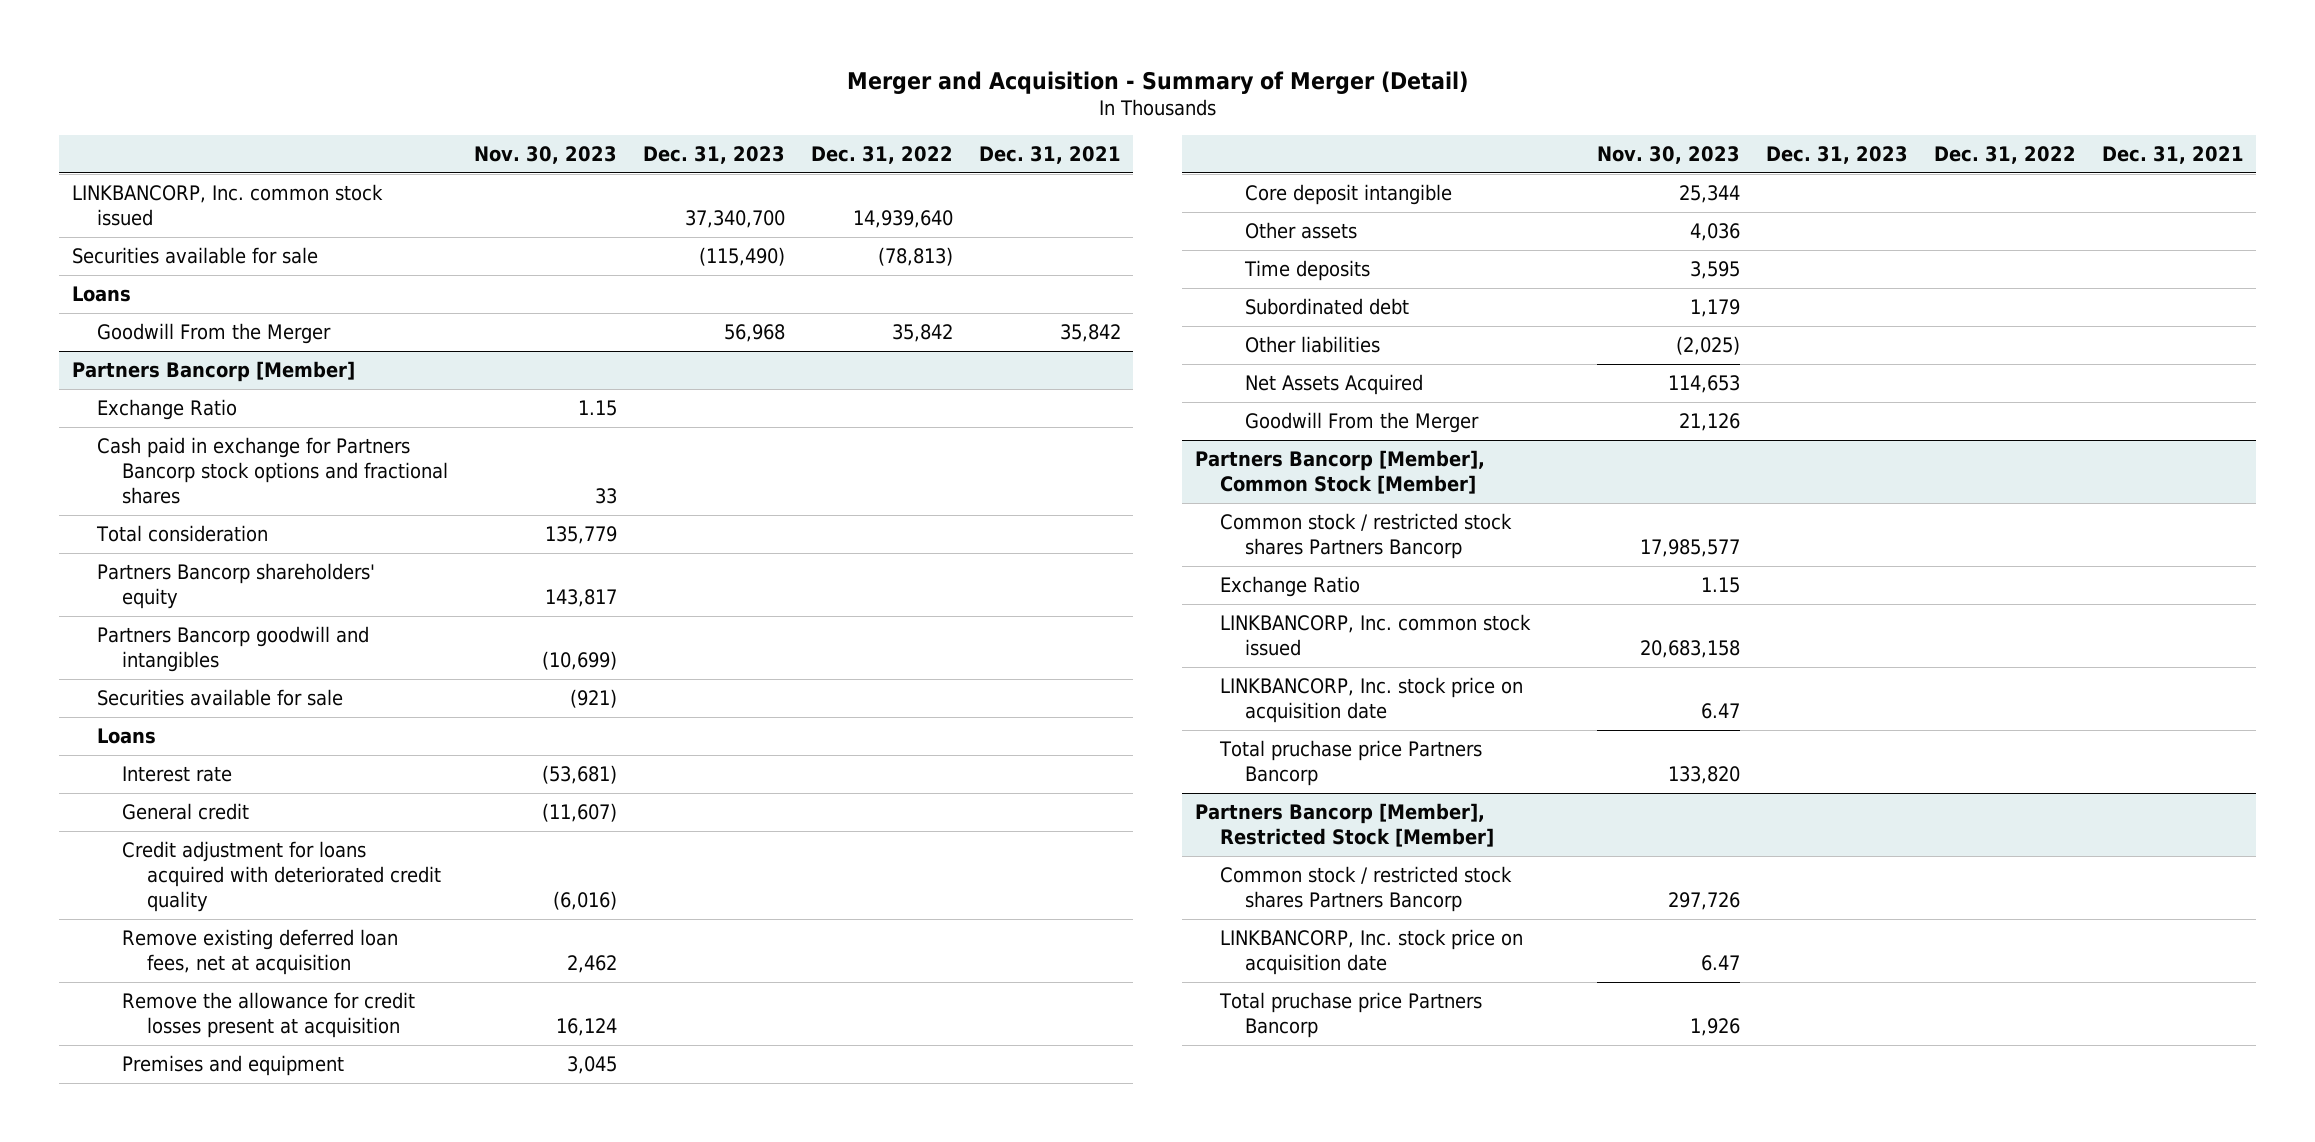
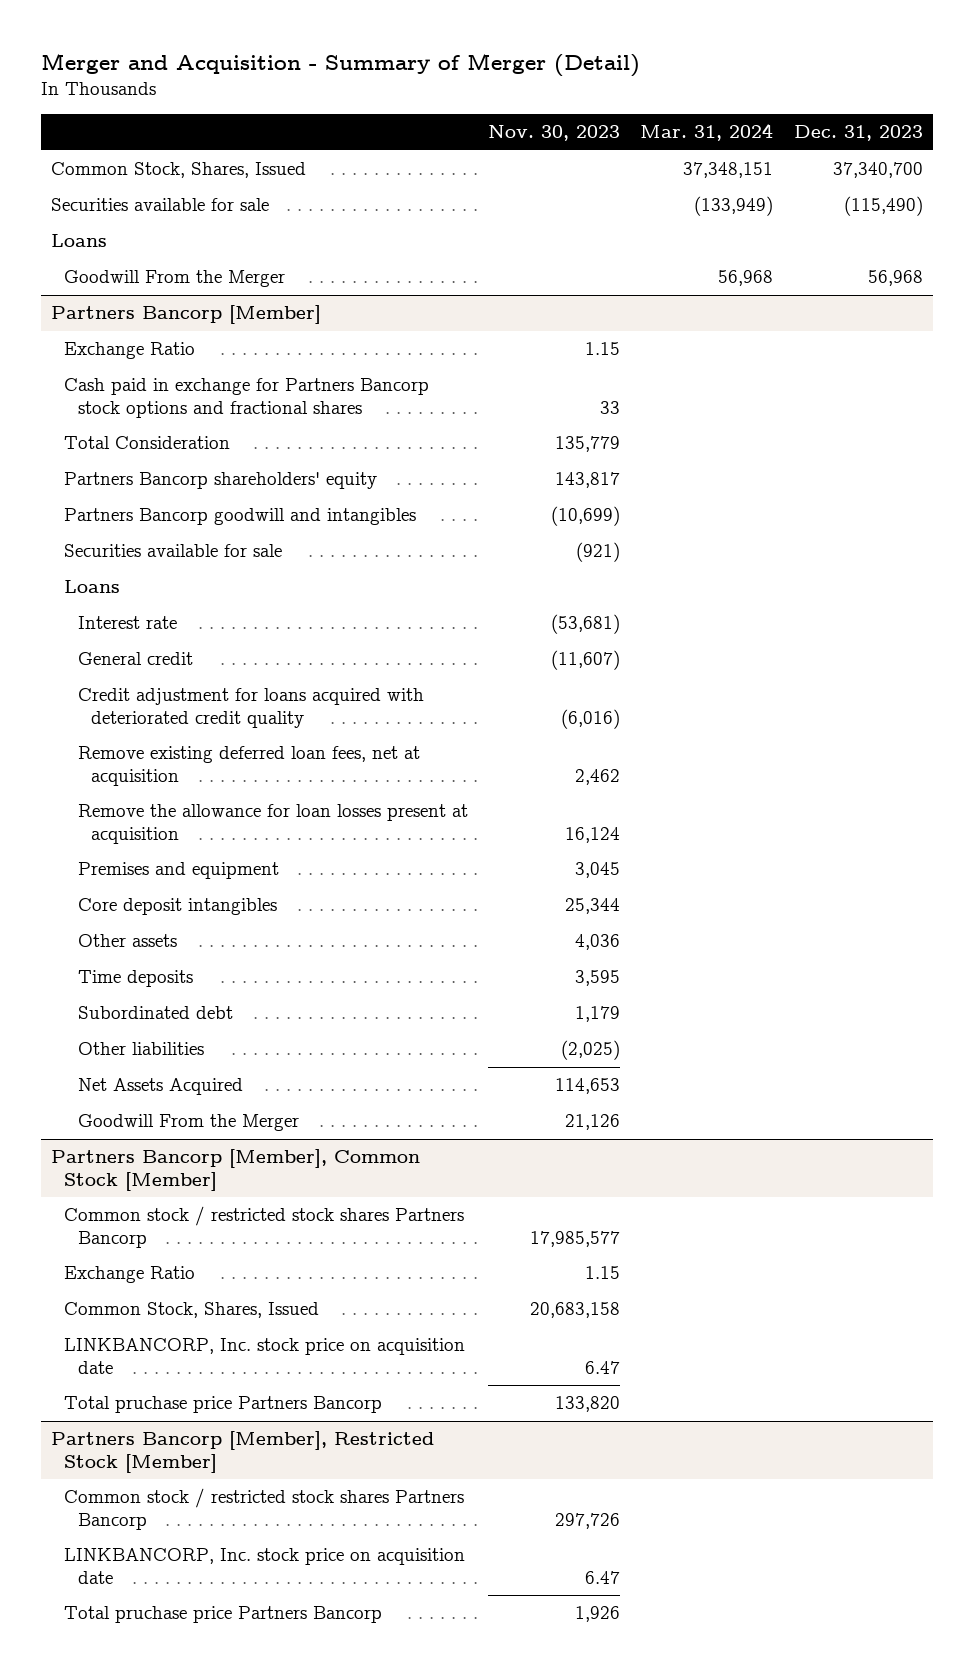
- | Nov. 30, 2023 | Dec. 31, 2023 | Dec. 31, 2022 | Dec. 31, 2021
+ | Nov. 30, 2023 | Mar. 31, 2024 | Dec. 31, 2023
- LINKBANCORP, Inc. common stock issued | | 37,340,700 | 14,939,640 |
+ Common Stock, Shares, Issued | | 37,348,151 | 37,340,700
@ Partners Bancorp [Member]
- Total consideration | 135,779 | | |
+ Total Consideration | 135,779 | |
- Remove the allowance for credit losses present at acquisition | 16,124 | | |
+ Remove the allowance for loan losses present at acquisition | 16,124 | |
- Core deposit intangible | 25,344 | | |
+ Core deposit intangibles | 25,344 | |
@ Partners Bancorp [Member], Common Stock [Member]
- LINKBANCORP, Inc. common stock issued | 20,683,158 | | |
+ Common Stock, Shares, Issued | 20,683,158 | |

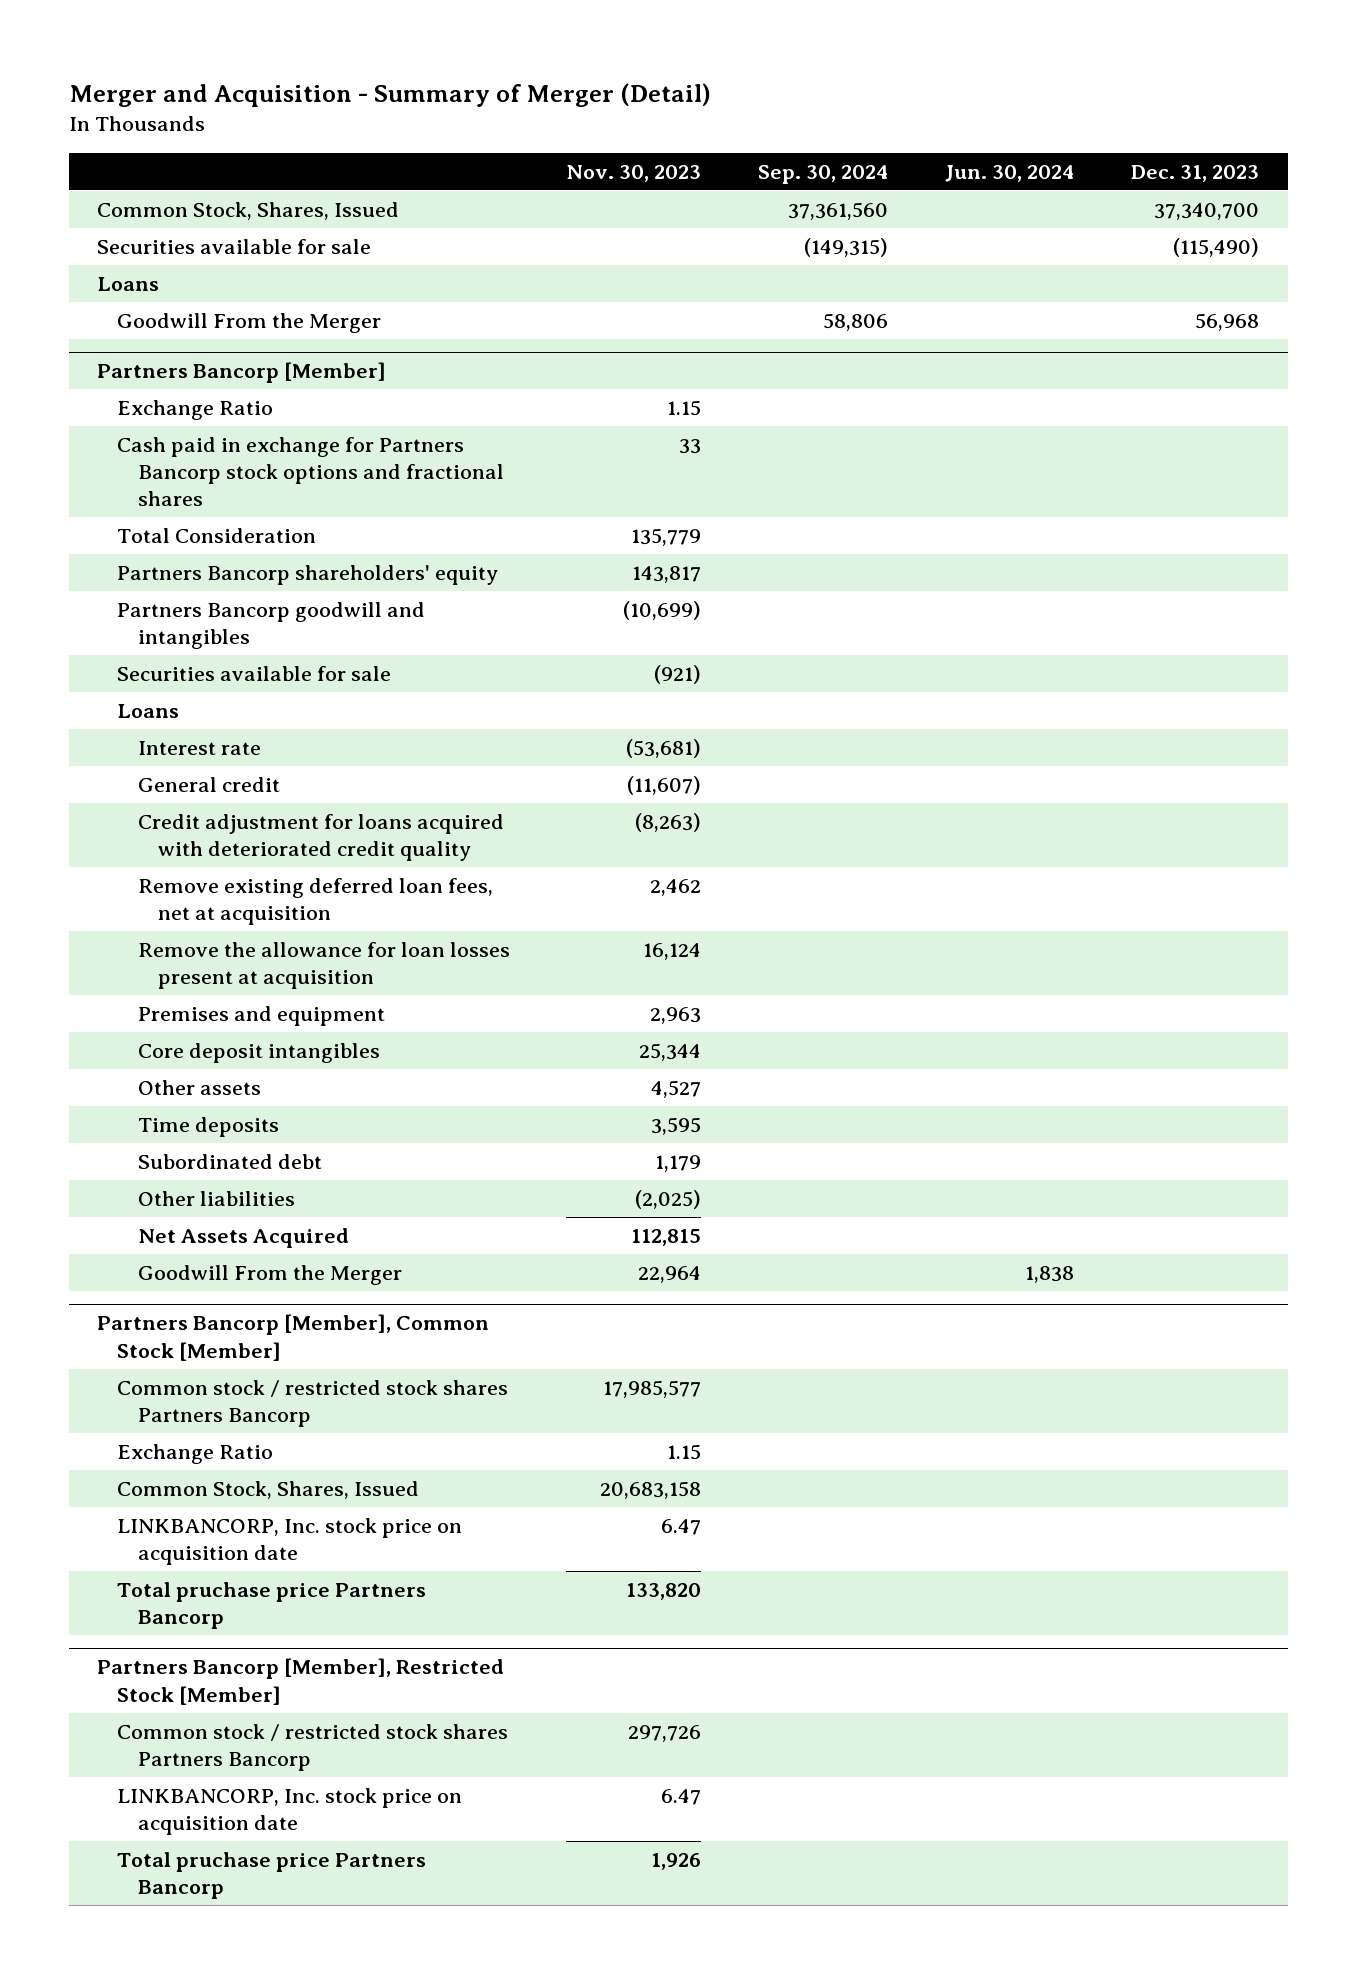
- | Nov. 30, 2023 | Mar. 31, 2024 | Dec. 31, 2023
+ | Nov. 30, 2023 | Sep. 30, 2024 | Jun. 30, 2024 | Dec. 31, 2023
@ Partners Bancorp [Member]
- Credit adjustment for loans acquired with deteriorated credit quality | (6,016) | |
+ Credit adjustment for loans acquired with deteriorated credit quality | (8,263) | | |
- Premises and equipment | 3,045 | |
+ Premises and equipment | 2,963 | | |
- Other assets | 4,036 | |
+ Other assets | 4,527 | | |
- Net Assets Acquired | 114,653 | |
- Goodwill From the Merger | 21,126 | |
+ Net Assets Acquired | 112,815 | | |
+ Goodwill From the Merger | 22,964 | | 1,838 |

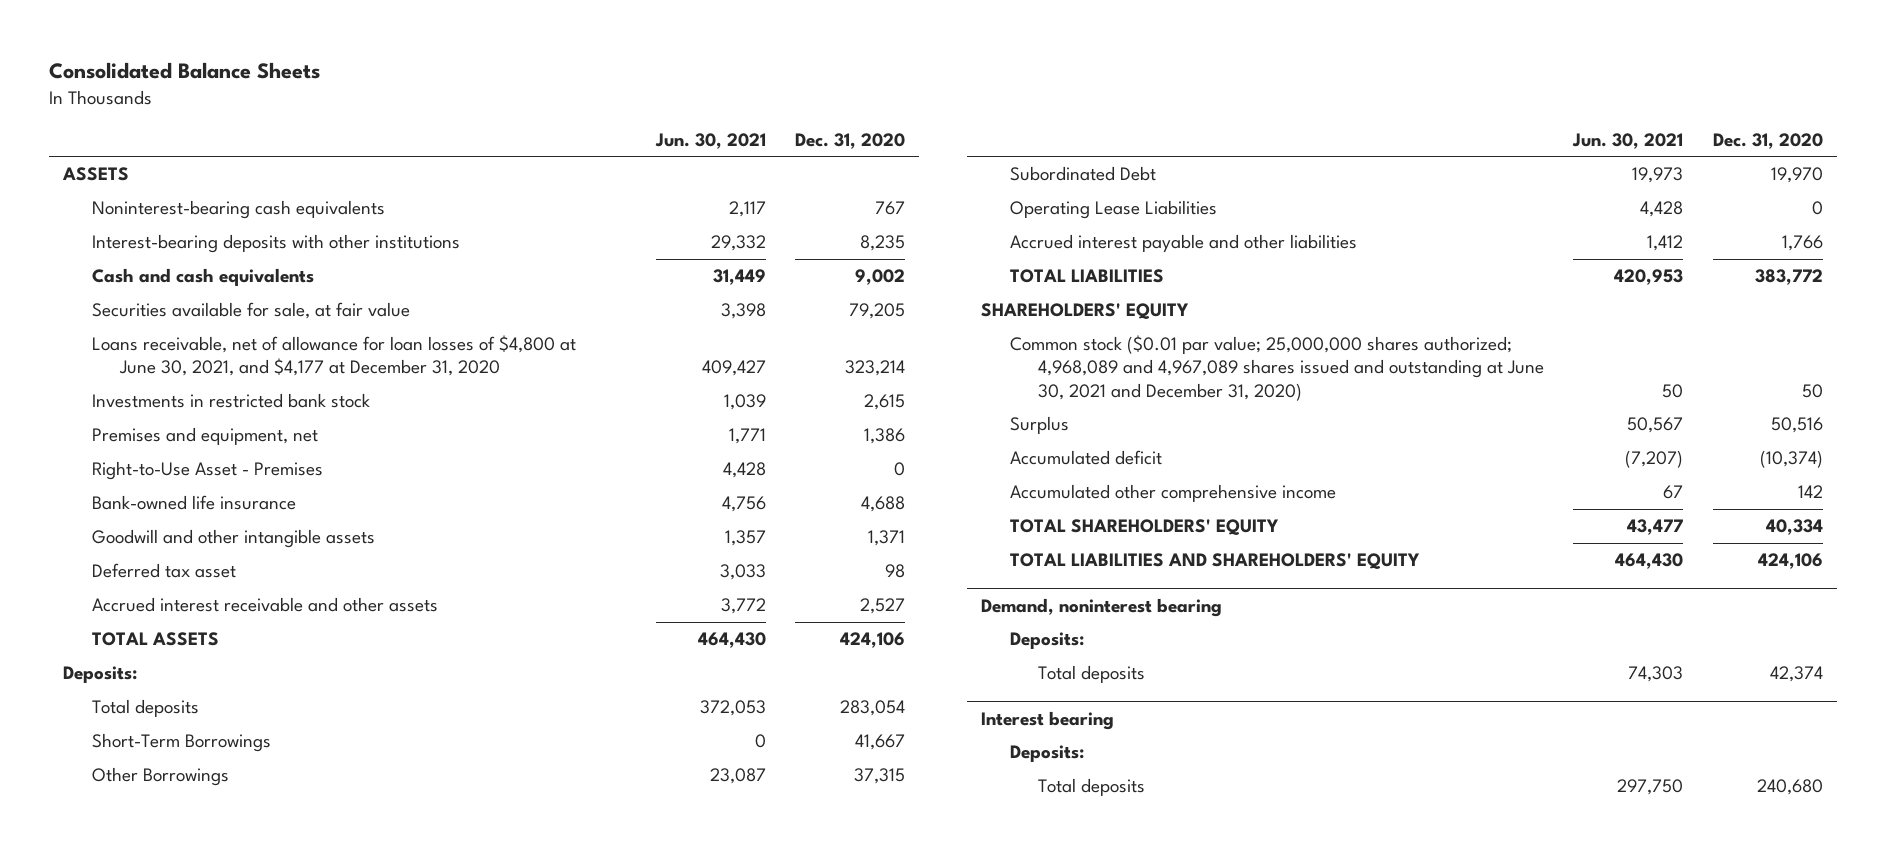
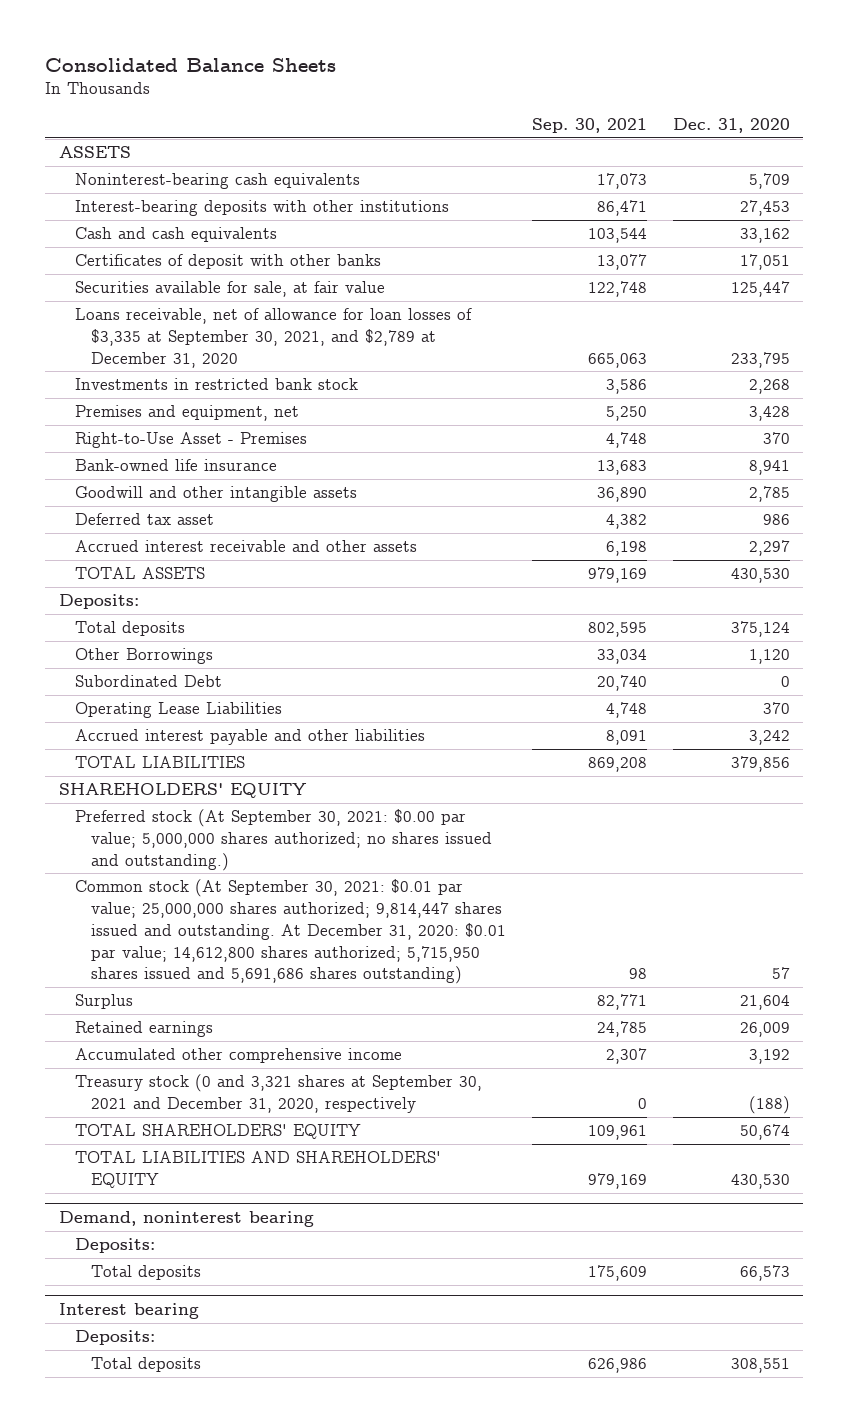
- | Jun. 30, 2021 | Dec. 31, 2020
+ | Sep. 30, 2021 | Dec. 31, 2020
- Noninterest-bearing cash equivalents | 2,117 | 767
- Interest-bearing deposits with other institutions | 29,332 | 8,235
- Cash and cash equivalents | 31,449 | 9,002
- Securities available for sale, at fair value | 3,398 | 79,205
- Loans receivable, net of allowance for loan losses of $4,800 at June 30, 2021, and $4,177 at December 31, 2020 | 409,427 | 323,214
- Investments in restricted bank stock | 1,039 | 2,615
- Premises and equipment, net | 1,771 | 1,386
- Right-to-Use Asset - Premises | 4,428 | 0
- Bank-owned life insurance | 4,756 | 4,688
- Goodwill and other intangible assets | 1,357 | 1,371
- Deferred tax asset | 3,033 | 98
- Accrued interest receivable and other assets | 3,772 | 2,527
- TOTAL ASSETS | 464,430 | 424,106
+ Noninterest-bearing cash equivalents | 17,073 | 5,709
+ Interest-bearing deposits with other institutions | 86,471 | 27,453
+ Cash and cash equivalents | 103,544 | 33,162
+ Certificates of deposit with other banks | 13,077 | 17,051
+ Securities available for sale, at fair value | 122,748 | 125,447
+ Loans receivable, net of allowance for loan losses of $3,335 at September 30, 2021, and $2,789 at December 31, 2020 | 665,063 | 233,795
+ Investments in restricted bank stock | 3,586 | 2,268
+ Premises and equipment, net | 5,250 | 3,428
+ Right-to-Use Asset - Premises | 4,748 | 370
+ Bank-owned life insurance | 13,683 | 8,941
+ Goodwill and other intangible assets | 36,890 | 2,785
+ Deferred tax asset | 4,382 | 986
+ Accrued interest receivable and other assets | 6,198 | 2,297
+ TOTAL ASSETS | 979,169 | 430,530
- Total deposits | 372,053 | 283,054
- Short-Term Borrowings | 0 | 41,667
- Other Borrowings | 23,087 | 37,315
- Subordinated Debt | 19,973 | 19,970
- Operating Lease Liabilities | 4,428 | 0
- Accrued interest payable and other liabilities | 1,412 | 1,766
- TOTAL LIABILITIES | 420,953 | 383,772
+ Total deposits | 802,595 | 375,124
+ Other Borrowings | 33,034 | 1,120
+ Subordinated Debt | 20,740 | 0
+ Operating Lease Liabilities | 4,748 | 370
+ Accrued interest payable and other liabilities | 8,091 | 3,242
+ TOTAL LIABILITIES | 869,208 | 379,856
- Common stock ($0.01 par value; 25,000,000 shares authorized; 4,968,089 and 4,967,089 shares issued and outstanding at June 30, 2021 and December 31, 2020) | 50 | 50
- Surplus | 50,567 | 50,516
- Accumulated deficit | (7,207) | (10,374)
- Accumulated other comprehensive income | 67 | 142
- TOTAL SHAREHOLDERS' EQUITY | 43,477 | 40,334
- TOTAL LIABILITIES AND SHAREHOLDERS' EQUITY | 464,430 | 424,106
+ Preferred stock (At September 30, 2021: $0.00 par value; 5,000,000 shares authorized; no shares issued and outstanding.)
+ Common stock (At September 30, 2021: $0.01 par value; 25,000,000 shares authorized; 9,814,447 shares issued and outstanding. At December 31, 2020: $0.01 par value; 14,612,800 shares authorized; 5,715,950 shares issued and 5,691,686 shares outstanding) | 98 | 57
+ Surplus | 82,771 | 21,604
+ Retained earnings | 24,785 | 26,009
+ Accumulated other comprehensive income | 2,307 | 3,192
+ Treasury stock (0 and 3,321 shares at September 30, 2021 and December 31, 2020, respectively | 0 | (188)
+ TOTAL SHAREHOLDERS' EQUITY | 109,961 | 50,674
+ TOTAL LIABILITIES AND SHAREHOLDERS' EQUITY | 979,169 | 430,530
@ Demand, noninterest bearing
- Total deposits | 74,303 | 42,374
+ Total deposits | 175,609 | 66,573
@ Interest bearing
- Total deposits | 297,750 | 240,680
+ Total deposits | 626,986 | 308,551

